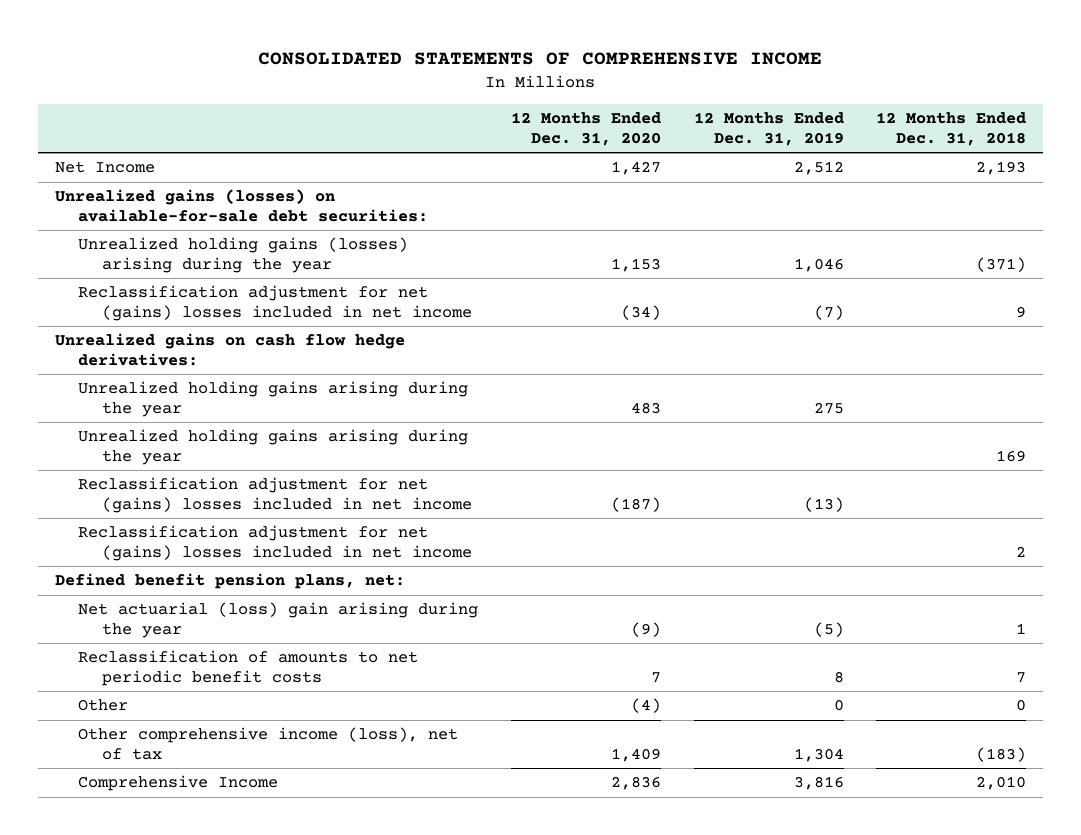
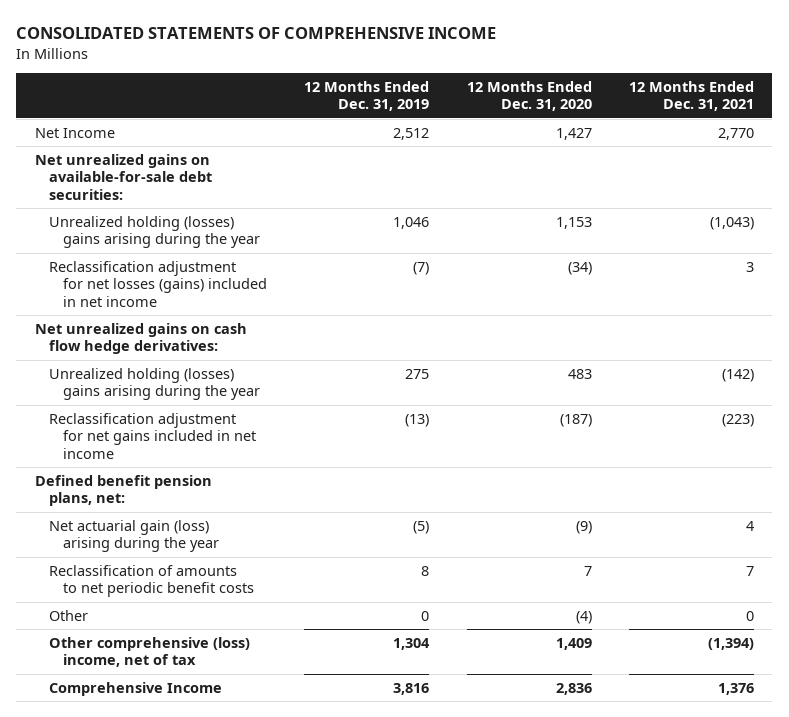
- | 12 Months Ended Dec. 31, 2020 | 12 Months Ended Dec. 31, 2019 | 12 Months Ended Dec. 31, 2018
+ | 12 Months Ended Dec. 31, 2019 | 12 Months Ended Dec. 31, 2020 | 12 Months Ended Dec. 31, 2021
- Unrealized gains (losses) on available-for-sale debt securities:
- Unrealized holding gains (losses) arising during the year | 1,153 | 1,046 | (371)
- Reclassification adjustment for net (gains) losses included in net income | (34) | (7) | 9
- Unrealized gains on cash flow hedge derivatives:
- Unrealized holding gains arising during the year | 483 | 275 |
- Unrealized holding gains arising during the year | | | 169
- Reclassification adjustment for net (gains) losses included in net income | (187) | (13) |
- Reclassification adjustment for net (gains) losses included in net income | | | 2
+ Net unrealized gains on available-for-sale debt securities:
+ Unrealized holding (losses) gains arising during the year | 1,046 | 1,153 | (1,043)
+ Reclassification adjustment for net losses (gains) included in net income | (7) | (34) | 3
+ Net unrealized gains on cash flow hedge derivatives:
+ Unrealized holding (losses) gains arising during the year | 275 | 483 | (142)
+ Reclassification adjustment for net gains included in net income | (13) | (187) | (223)
- Net actuarial (loss) gain arising during the year | (9) | (5) | 1
+ Net actuarial gain (loss) arising during the year | (5) | (9) | 4
- Other comprehensive income (loss), net of tax | 1,409 | 1,304 | (183)
+ Other comprehensive (loss) income, net of tax | 1,304 | 1,409 | (1,394)

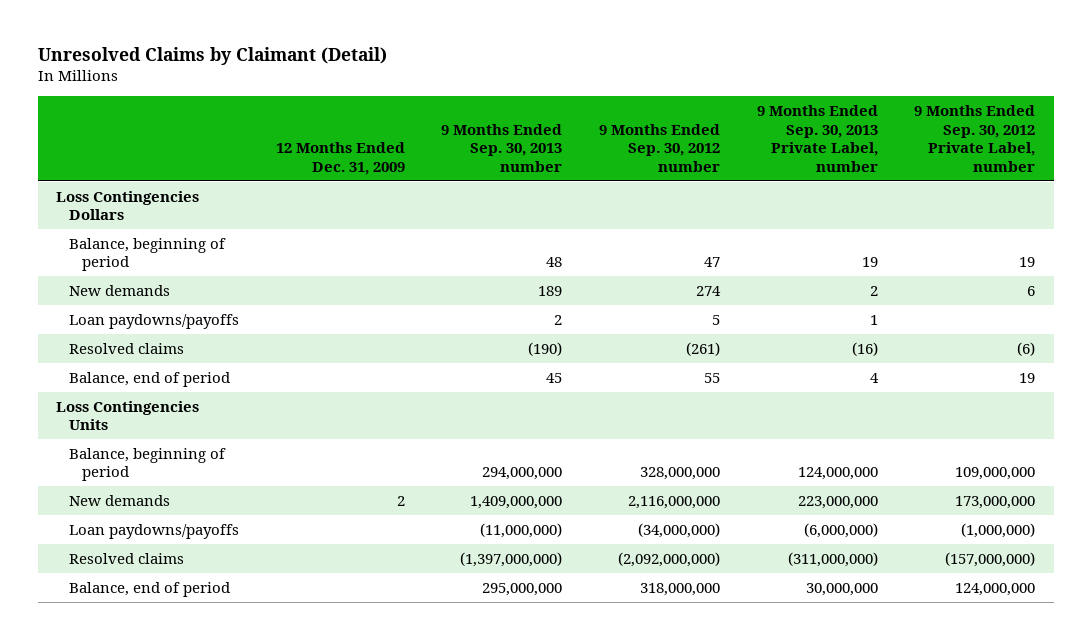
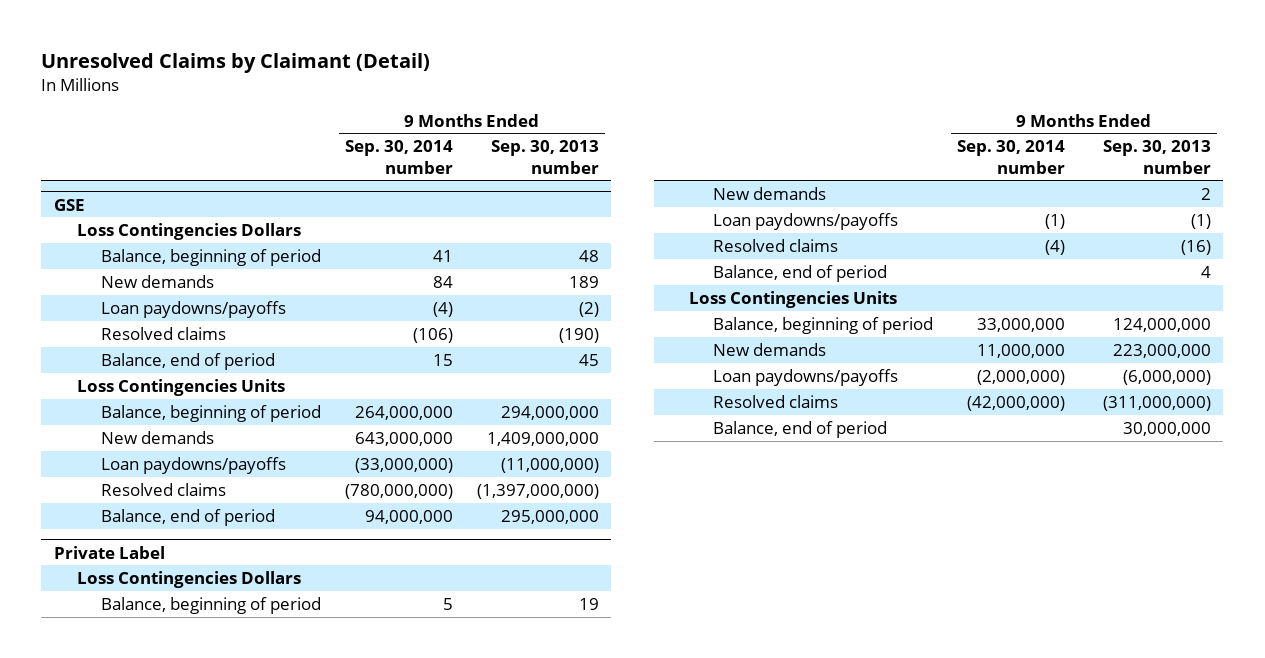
- | 12 Months Ended Dec. 31, 2009 | 9 Months Ended Sep. 30, 2013 number | 9 Months Ended Sep. 30, 2012 number | 9 Months Ended Sep. 30, 2013 Private Label, number | 9 Months Ended Sep. 30, 2012 Private Label, number
+ | 9 Months Ended Sep. 30, 2014 number | 9 Months Ended Sep. 30, 2013 number
+ GSE
- Loan paydowns/payoffs | | 2 | 5 | 1 |
+ Loan paydowns/payoffs | (4) | (2)
+ Private Label
+ Loss Contingencies Dollars
+ Balance, beginning of period | 5 | 19
+ New demands | | 2
+ Loan paydowns/payoffs | (1) | (1)
+ Resolved claims | (4) | (16)
+ Balance, end of period | | 4
+ Loss Contingencies Units
+ Balance, beginning of period | 33,000,000 | 124,000,000
+ New demands | 11,000,000 | 223,000,000
+ Loan paydowns/payoffs | (2,000,000) | (6,000,000)
+ Resolved claims | (42,000,000) | (311,000,000)
+ Balance, end of period | | 30,000,000

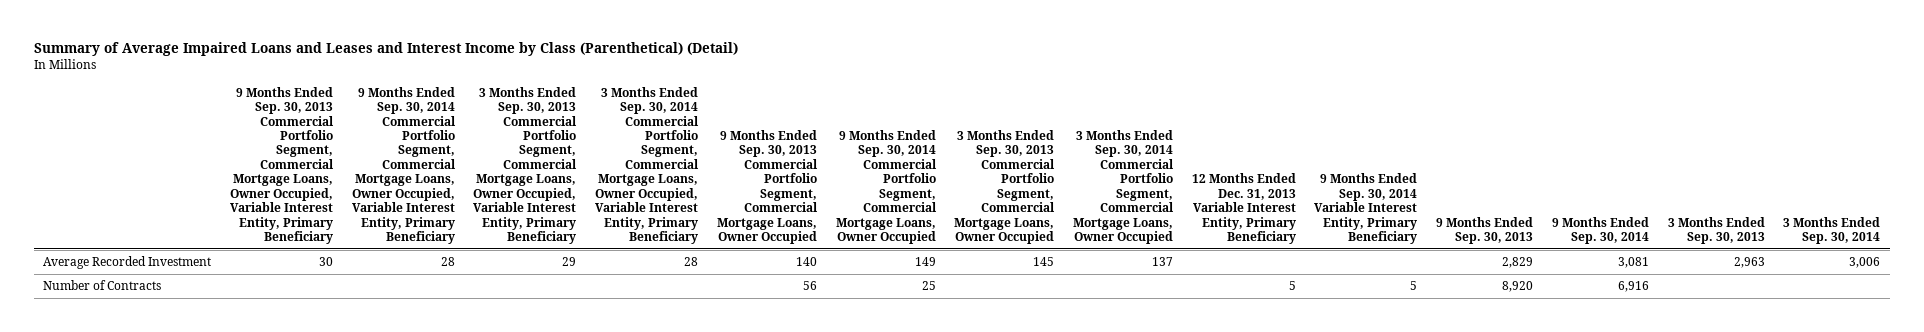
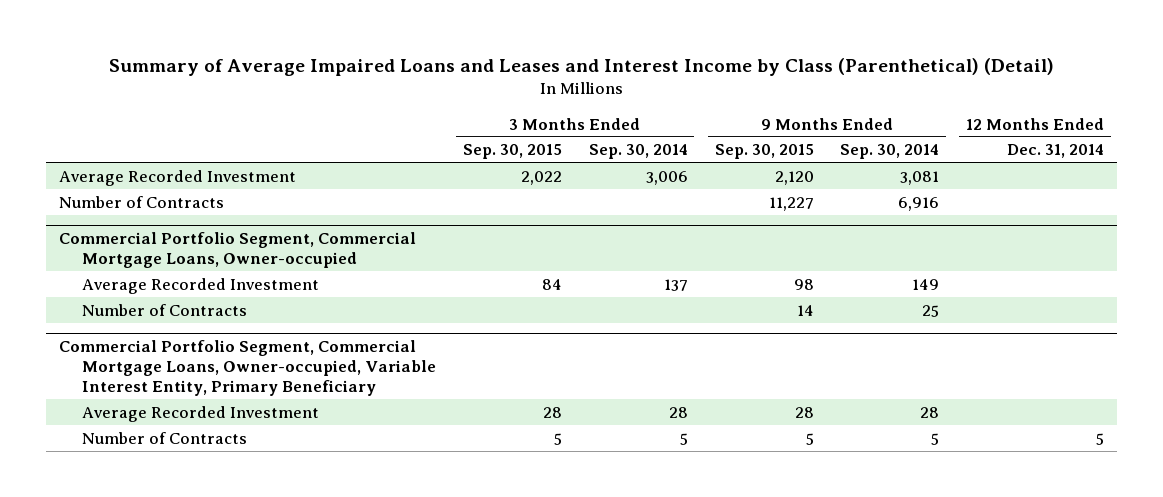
- | 9 Months Ended Sep. 30, 2013 Commercial Portfolio Segment, Commercial Mortgage Loans, Owner Occupied, Variable Interest Entity, Primary Beneficiary | 9 Months Ended Sep. 30, 2014 Commercial Portfolio Segment, Commercial Mortgage Loans, Owner Occupied, Variable Interest Entity, Primary Beneficiary | 3 Months Ended Sep. 30, 2013 Commercial Portfolio Segment, Commercial Mortgage Loans, Owner Occupied, Variable Interest Entity, Primary Beneficiary | 3 Months Ended Sep. 30, 2014 Commercial Portfolio Segment, Commercial Mortgage Loans, Owner Occupied, Variable Interest Entity, Primary Beneficiary | 9 Months Ended Sep. 30, 2013 Commercial Portfolio Segment, Commercial Mortgage Loans, Owner Occupied | 9 Months Ended Sep. 30, 2014 Commercial Portfolio Segment, Commercial Mortgage Loans, Owner Occupied | 3 Months Ended Sep. 30, 2013 Commercial Portfolio Segment, Commercial Mortgage Loans, Owner Occupied | 3 Months Ended Sep. 30, 2014 Commercial Portfolio Segment, Commercial Mortgage Loans, Owner Occupied | 12 Months Ended Dec. 31, 2013 Variable Interest Entity, Primary Beneficiary | 9 Months Ended Sep. 30, 2014 Variable Interest Entity, Primary Beneficiary | 9 Months Ended Sep. 30, 2013 | 9 Months Ended Sep. 30, 2014 | 3 Months Ended Sep. 30, 2013 | 3 Months Ended Sep. 30, 2014
+ | 3 Months Ended Sep. 30, 2015 | 3 Months Ended Sep. 30, 2014 | 9 Months Ended Sep. 30, 2015 | 9 Months Ended Sep. 30, 2014 | 12 Months Ended Dec. 31, 2014
+ Commercial Portfolio Segment, Commercial Mortgage Loans, Owner-occupied
+ Average Recorded Investment | 84 | 137 | 98 | 149 |
+ Number of Contracts | | | 14 | 25 |
+ Commercial Portfolio Segment, Commercial Mortgage Loans, Owner-occupied, Variable Interest Entity, Primary Beneficiary
+ Average Recorded Investment | 28 | 28 | 28 | 28 |
+ Number of Contracts | 5 | 5 | 5 | 5 | 5

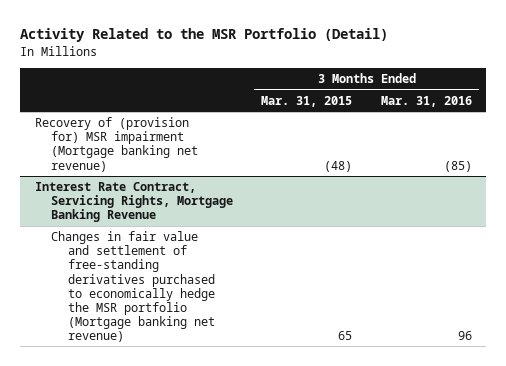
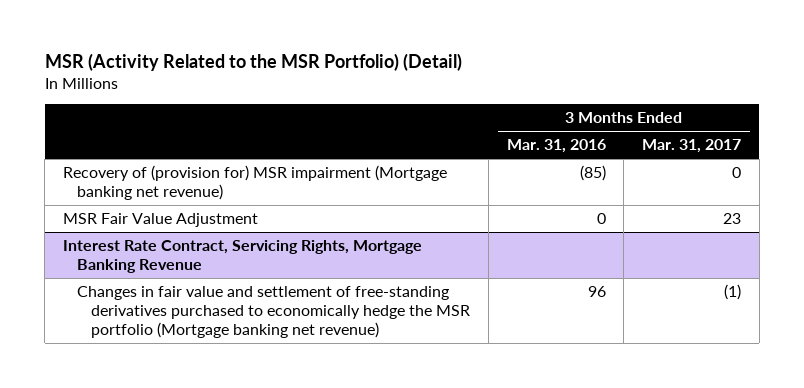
- Activity Related to the MSR Portfolio (Detail)
+ MSR (Activity Related to the MSR Portfolio) (Detail)
- | 3 Months Ended Mar. 31, 2015 | 3 Months Ended Mar. 31, 2016
+ | 3 Months Ended Mar. 31, 2016 | 3 Months Ended Mar. 31, 2017
+ MSR Fair Value Adjustment | 0 | 23

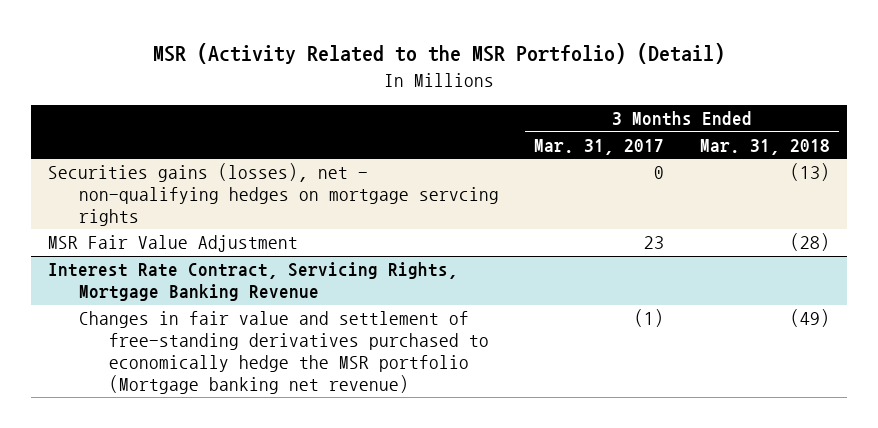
- | 3 Months Ended Mar. 31, 2016 | 3 Months Ended Mar. 31, 2017
+ | 3 Months Ended Mar. 31, 2017 | 3 Months Ended Mar. 31, 2018
- Recovery of (provision for) MSR impairment (Mortgage banking net revenue) | (85) | 0
+ Securities gains (losses), net - non-qualifying hedges on mortgage servcing rights | 0 | (13)

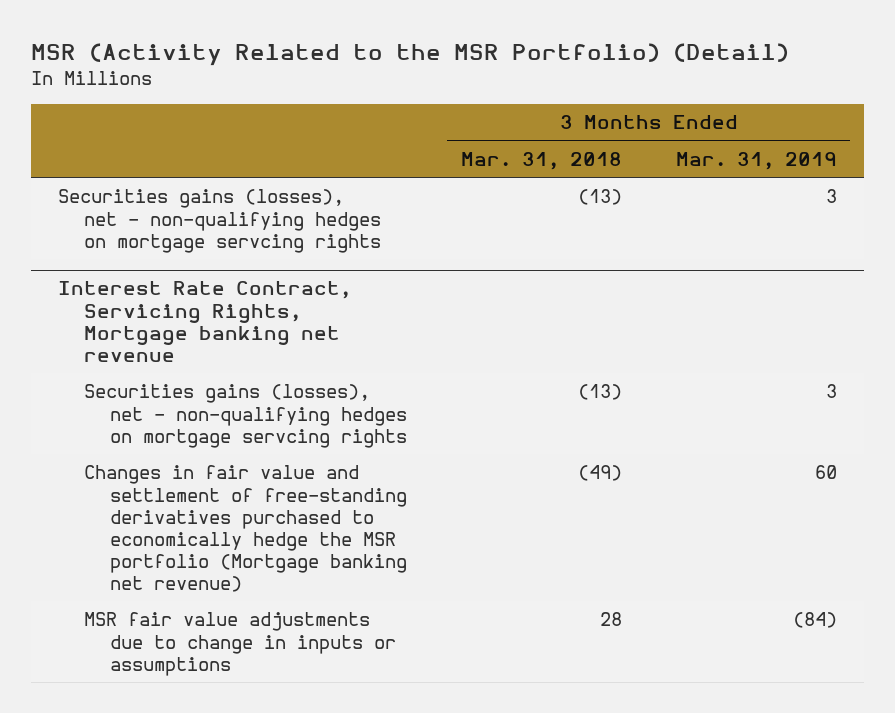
- | 3 Months Ended Mar. 31, 2017 | 3 Months Ended Mar. 31, 2018
+ | 3 Months Ended Mar. 31, 2018 | 3 Months Ended Mar. 31, 2019
- MSR Fair Value Adjustment | 23 | (28)
- Interest Rate Contract, Servicing Rights, Mortgage Banking Revenue
+ Interest Rate Contract, Servicing Rights, Mortgage banking net revenue
+ Securities gains (losses), net - non-qualifying hedges on mortgage servcing rights | (13) | 3
+ MSR fair value adjustments due to change in inputs or assumptions | 28 | (84)

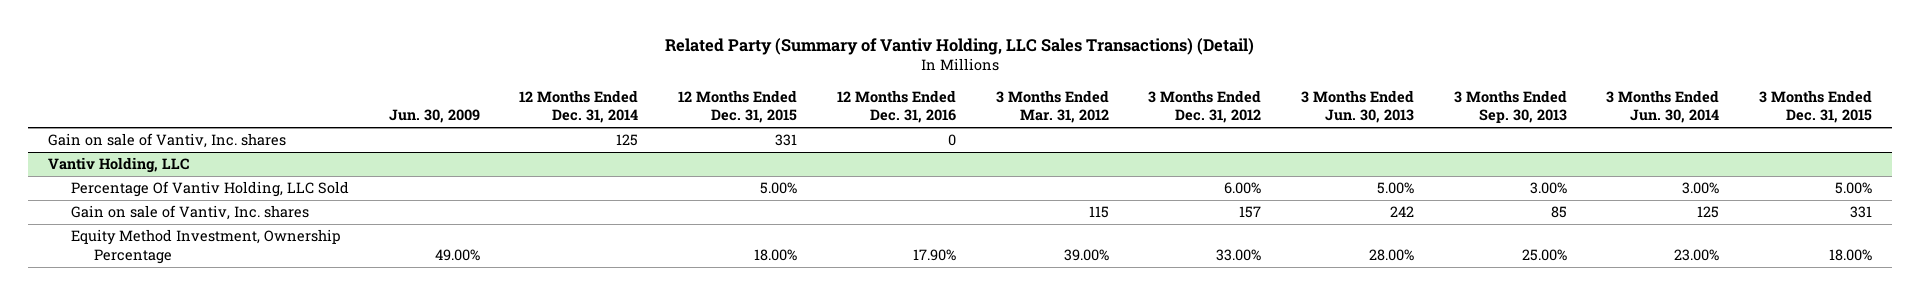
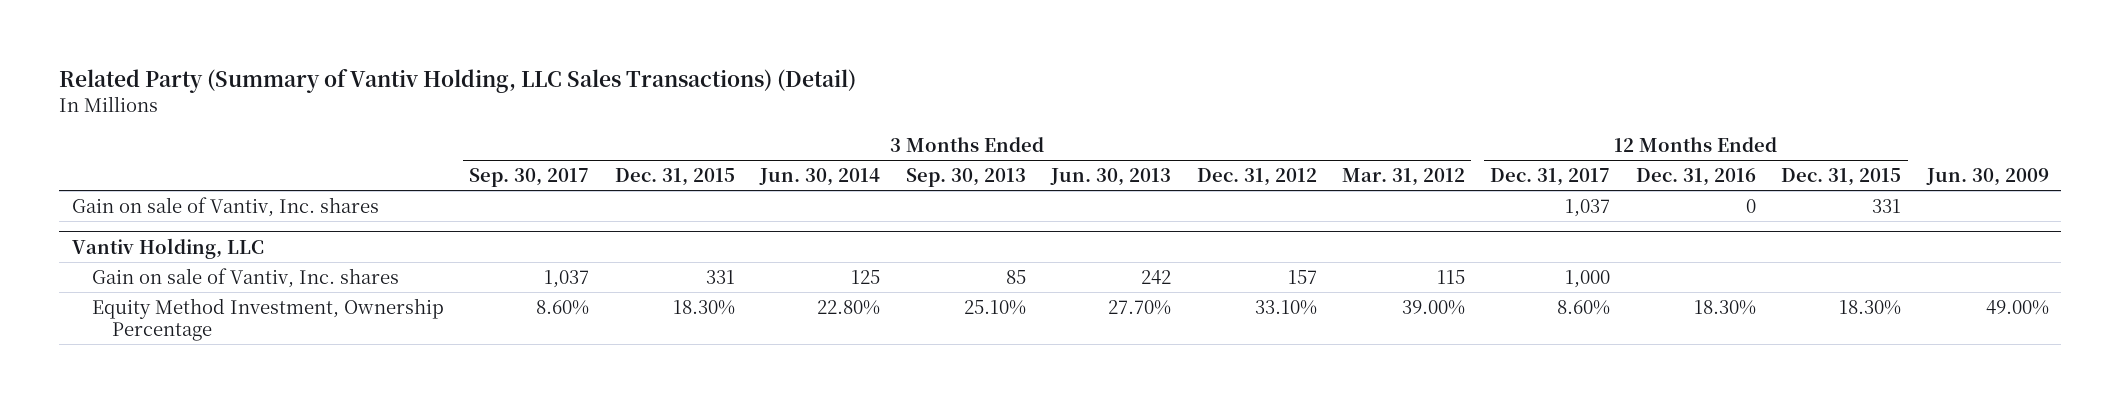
- | Jun. 30, 2009 | 12 Months Ended Dec. 31, 2014 | 12 Months Ended Dec. 31, 2015 | 12 Months Ended Dec. 31, 2016 | 3 Months Ended Mar. 31, 2012 | 3 Months Ended Dec. 31, 2012 | 3 Months Ended Jun. 30, 2013 | 3 Months Ended Sep. 30, 2013 | 3 Months Ended Jun. 30, 2014 | 3 Months Ended Dec. 31, 2015
+ | 3 Months Ended Sep. 30, 2017 | 3 Months Ended Dec. 31, 2015 | 3 Months Ended Jun. 30, 2014 | 3 Months Ended Sep. 30, 2013 | 3 Months Ended Jun. 30, 2013 | 3 Months Ended Dec. 31, 2012 | 3 Months Ended Mar. 31, 2012 | 12 Months Ended Dec. 31, 2017 | 12 Months Ended Dec. 31, 2016 | 12 Months Ended Dec. 31, 2015 | Jun. 30, 2009
@ Vantiv Holding, LLC
- Percentage Of Vantiv Holding, LLC Sold | | | 5.00% | | | 6.00% | 5.00% | 3.00% | 3.00% | 5.00%
- Equity Method Investment, Ownership Percentage | 49.00% | | 18.00% | 17.90% | 39.00% | 33.00% | 28.00% | 25.00% | 23.00% | 18.00%
+ Equity Method Investment, Ownership Percentage | 8.60% | 18.30% | 22.80% | 25.10% | 27.70% | 33.10% | 39.00% | 8.60% | 18.30% | 18.30% | 49.00%

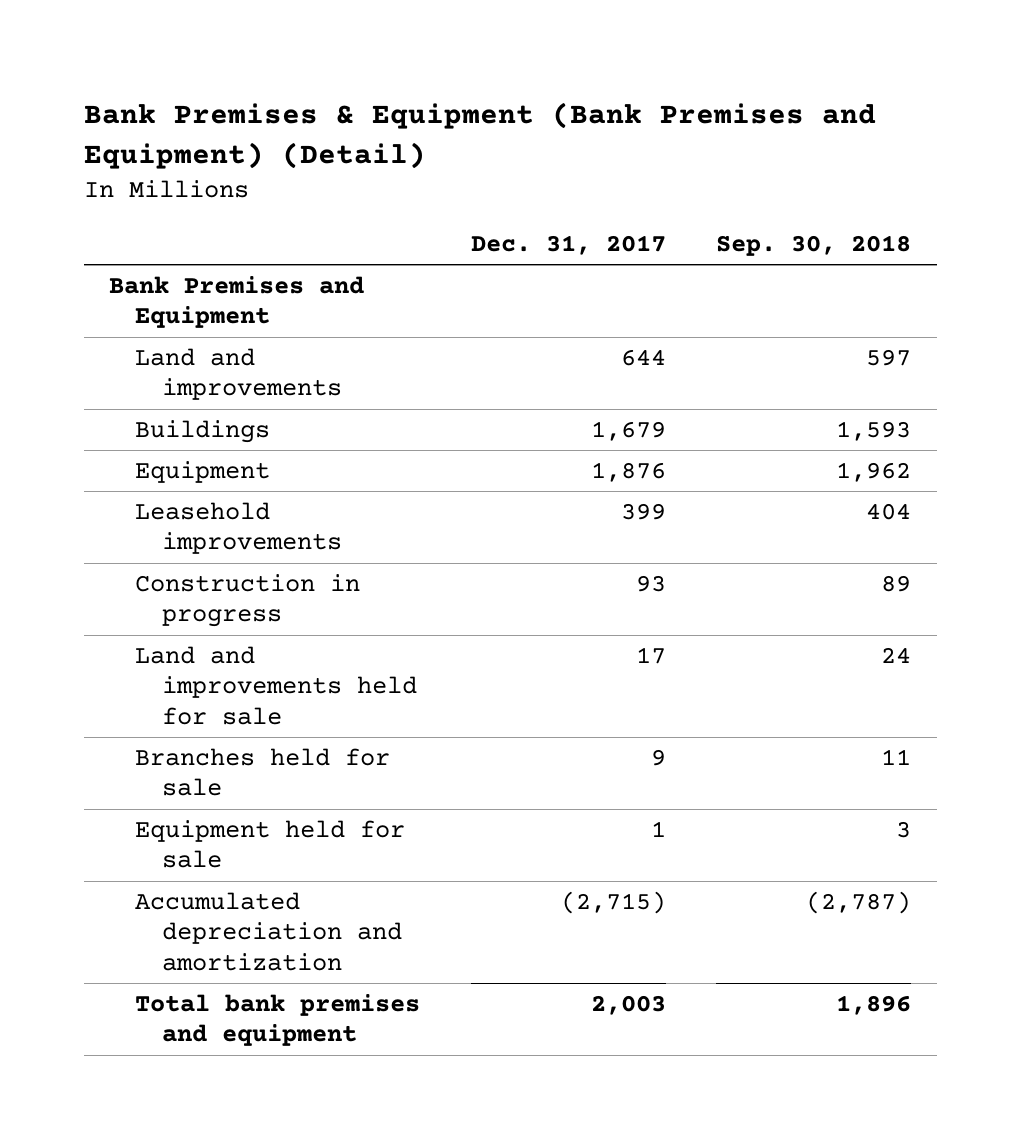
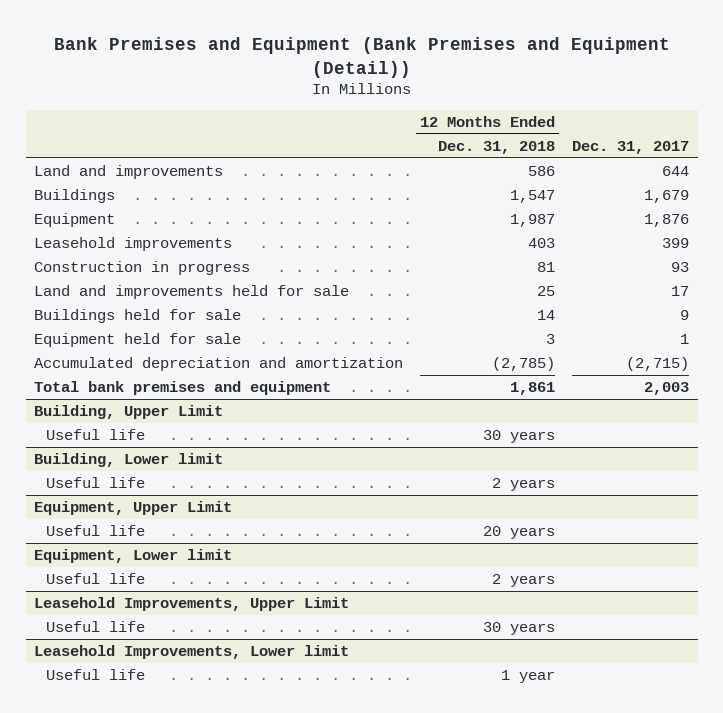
- Bank Premises & Equipment (Bank Premises and Equipment) (Detail)
+ Bank Premises and Equipment (Bank Premises and Equipment (Detail))
- | Dec. 31, 2017 | Sep. 30, 2018
+ | 12 Months Ended Dec. 31, 2018 | Dec. 31, 2017
- Bank Premises and Equipment
- Branches held for sale | 9 | 11
+ Buildings held for sale | 14 | 9
+ Building, Upper Limit
+ Useful life | 30 years |
+ Building, Lower limit
+ Useful life | 2 years |
+ Equipment, Upper Limit
+ Useful life | 20 years |
+ Equipment, Lower limit
+ Useful life | 2 years |
+ Leasehold Improvements, Upper Limit
+ Useful life | 30 years |
+ Leasehold Improvements, Lower limit
+ Useful life | 1 year |

